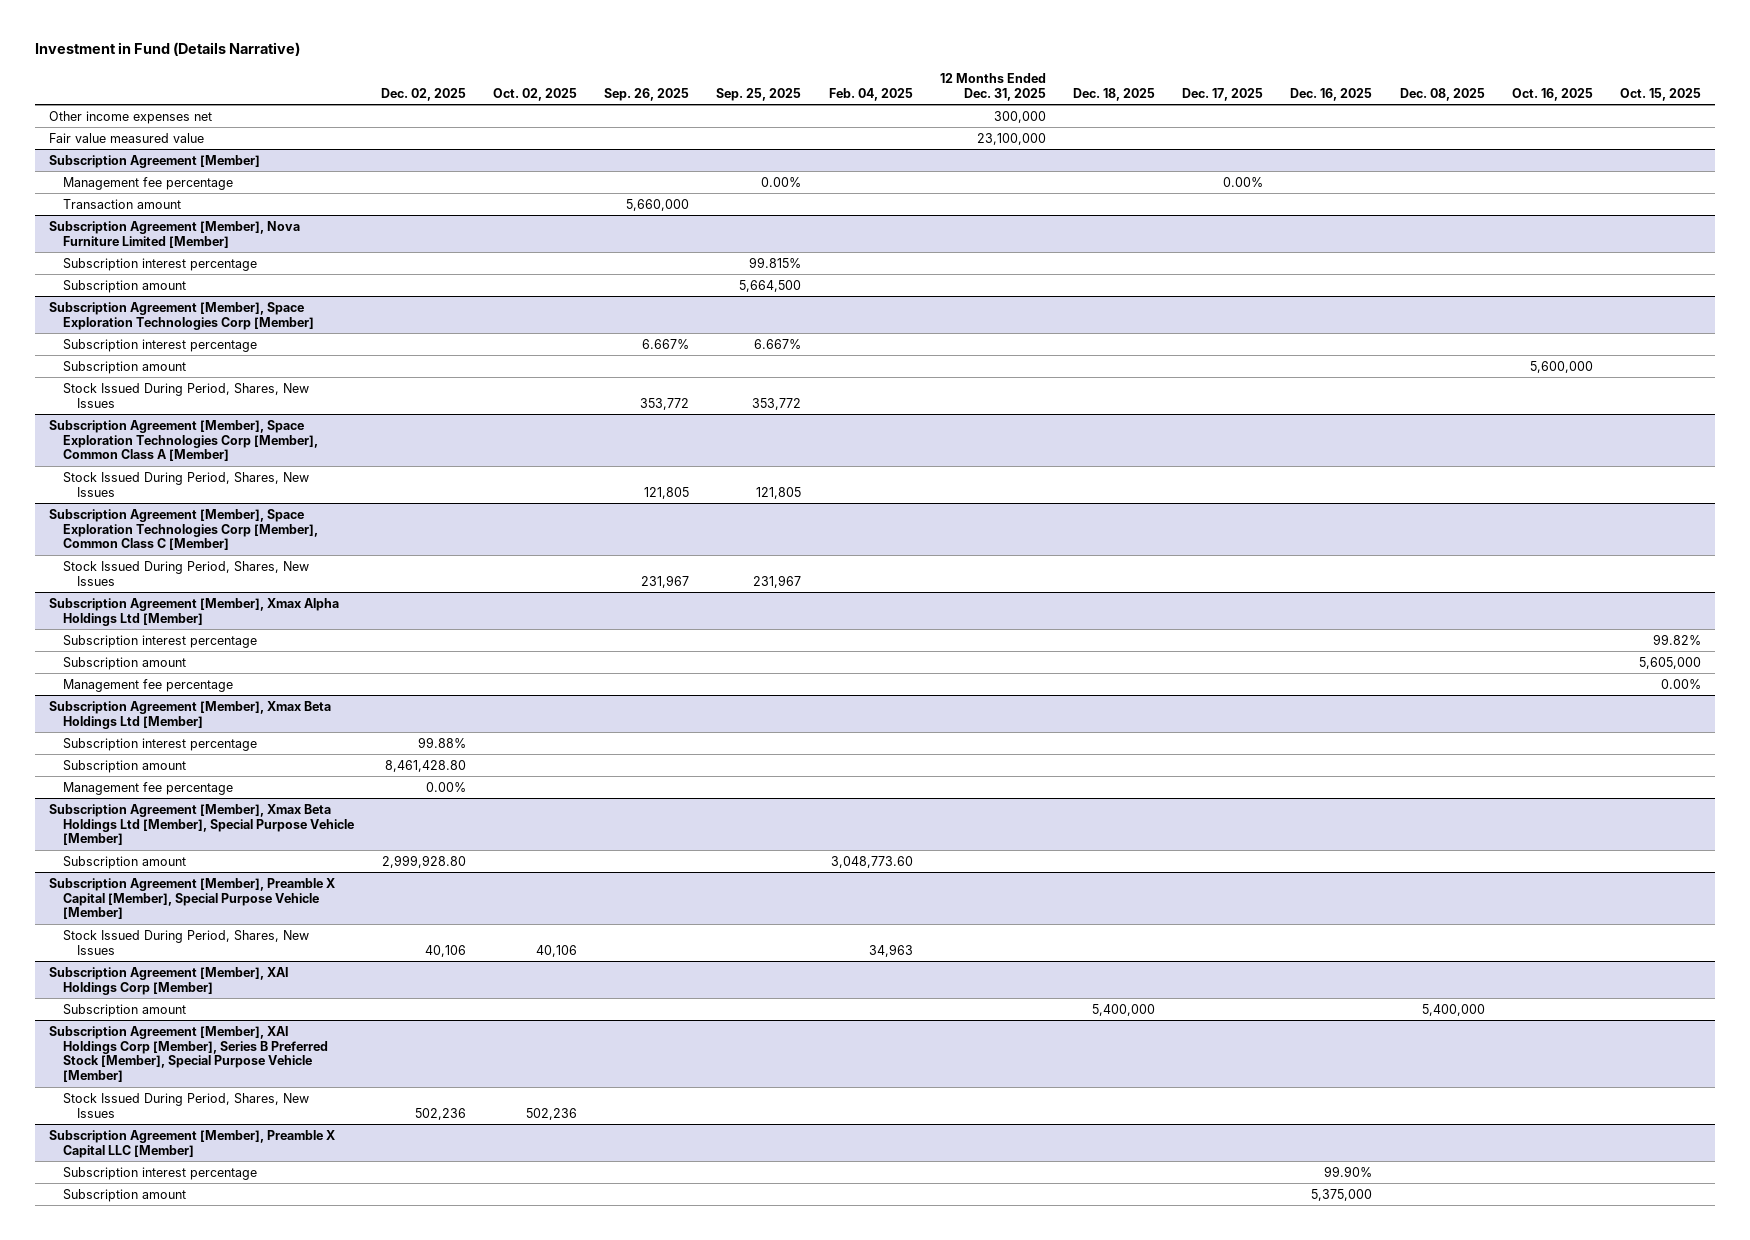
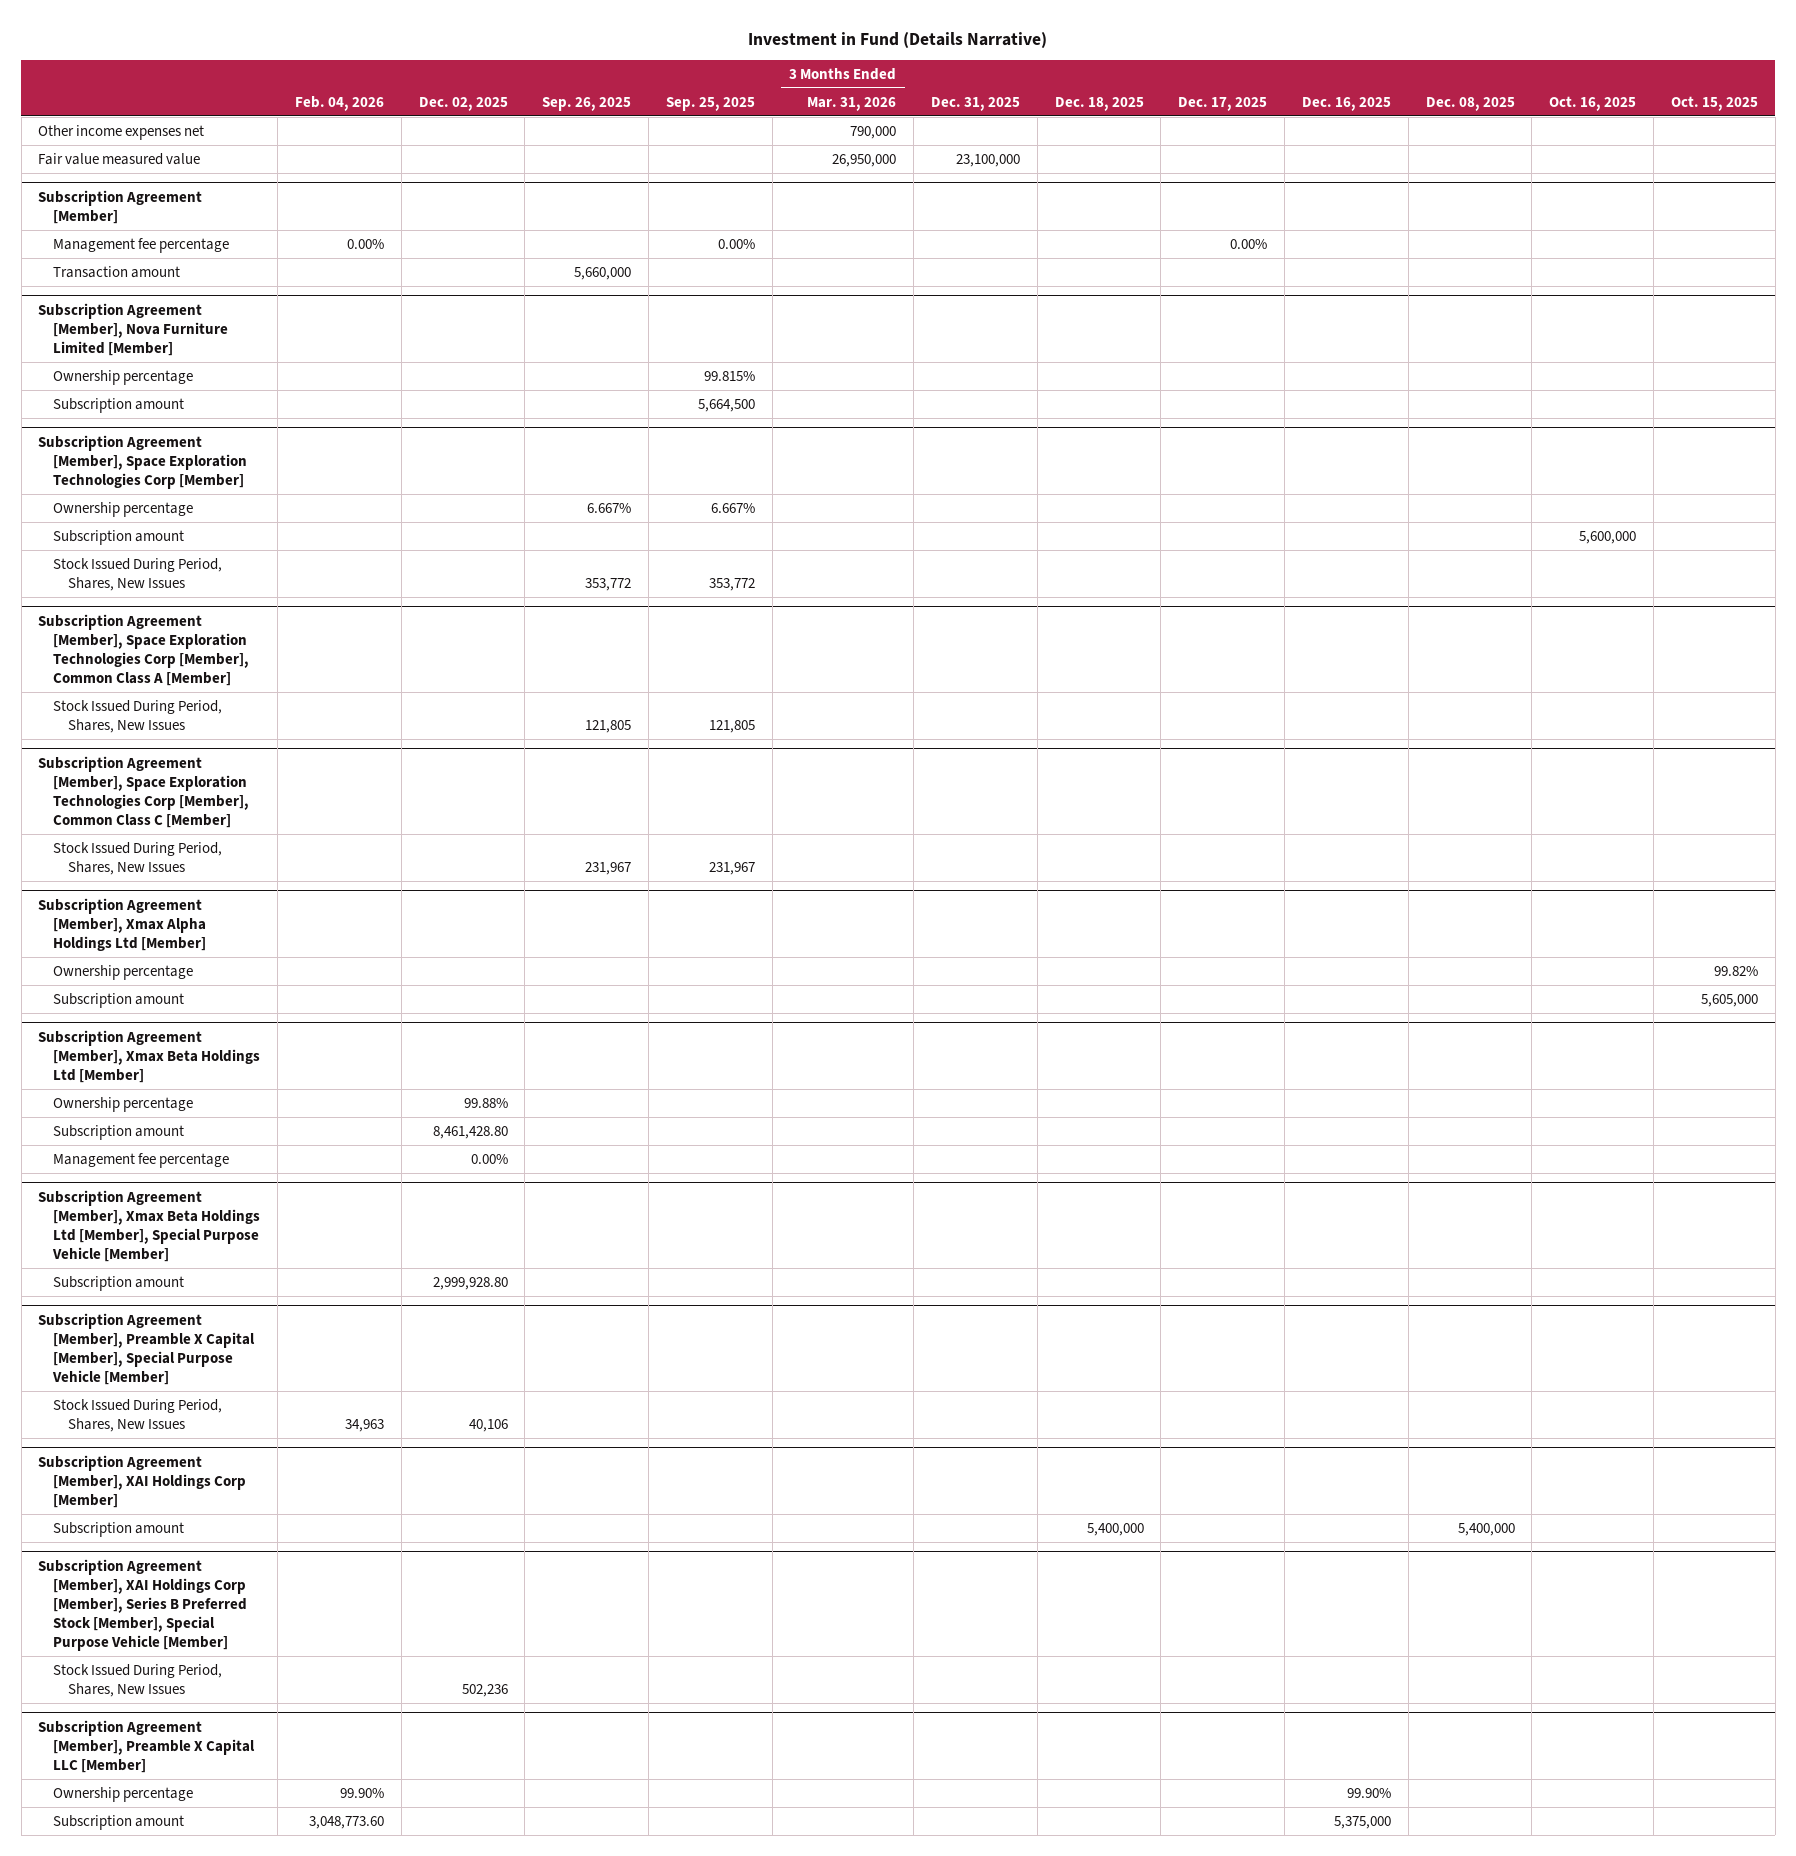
- | Dec. 02, 2025 | Oct. 02, 2025 | Sep. 26, 2025 | Sep. 25, 2025 | Feb. 04, 2025 | 12 Months Ended Dec. 31, 2025 | Dec. 18, 2025 | Dec. 17, 2025 | Dec. 16, 2025 | Dec. 08, 2025 | Oct. 16, 2025 | Oct. 15, 2025
+ | Feb. 04, 2026 | Dec. 02, 2025 | Sep. 26, 2025 | Sep. 25, 2025 | 3 Months Ended Mar. 31, 2026 | Dec. 31, 2025 | Dec. 18, 2025 | Dec. 17, 2025 | Dec. 16, 2025 | Dec. 08, 2025 | Oct. 16, 2025 | Oct. 15, 2025
@ Subscription Agreement [Member], Nova Furniture Limited [Member]
- Subscription interest percentage | | | | 99.815% | | | | | | | |
+ Ownership percentage | | | | 99.815% | | | | | | | |
@ Subscription Agreement [Member], Space Exploration Technologies Corp [Member]
- Subscription interest percentage | | | 6.667% | 6.667% | | | | | | | |
+ Ownership percentage | | | 6.667% | 6.667% | | | | | | | |
@ Subscription Agreement [Member], Xmax Alpha Holdings Ltd [Member]
- Subscription interest percentage | | | | | | | | | | | | 99.82%
+ Ownership percentage | | | | | | | | | | | | 99.82%
- Management fee percentage | | | | | | | | | | | | 0.00%
@ Subscription Agreement [Member], Xmax Beta Holdings Ltd [Member]
- Subscription interest percentage | 99.88% | | | | | | | | | | |
+ Ownership percentage | | 99.88% | | | | | | | | | |
@ Subscription Agreement [Member], Preamble X Capital LLC [Member]
- Subscription interest percentage | | | | | | | | | 99.90% | | |
+ Ownership percentage | 99.90% | | | | | | | | 99.90% | | |

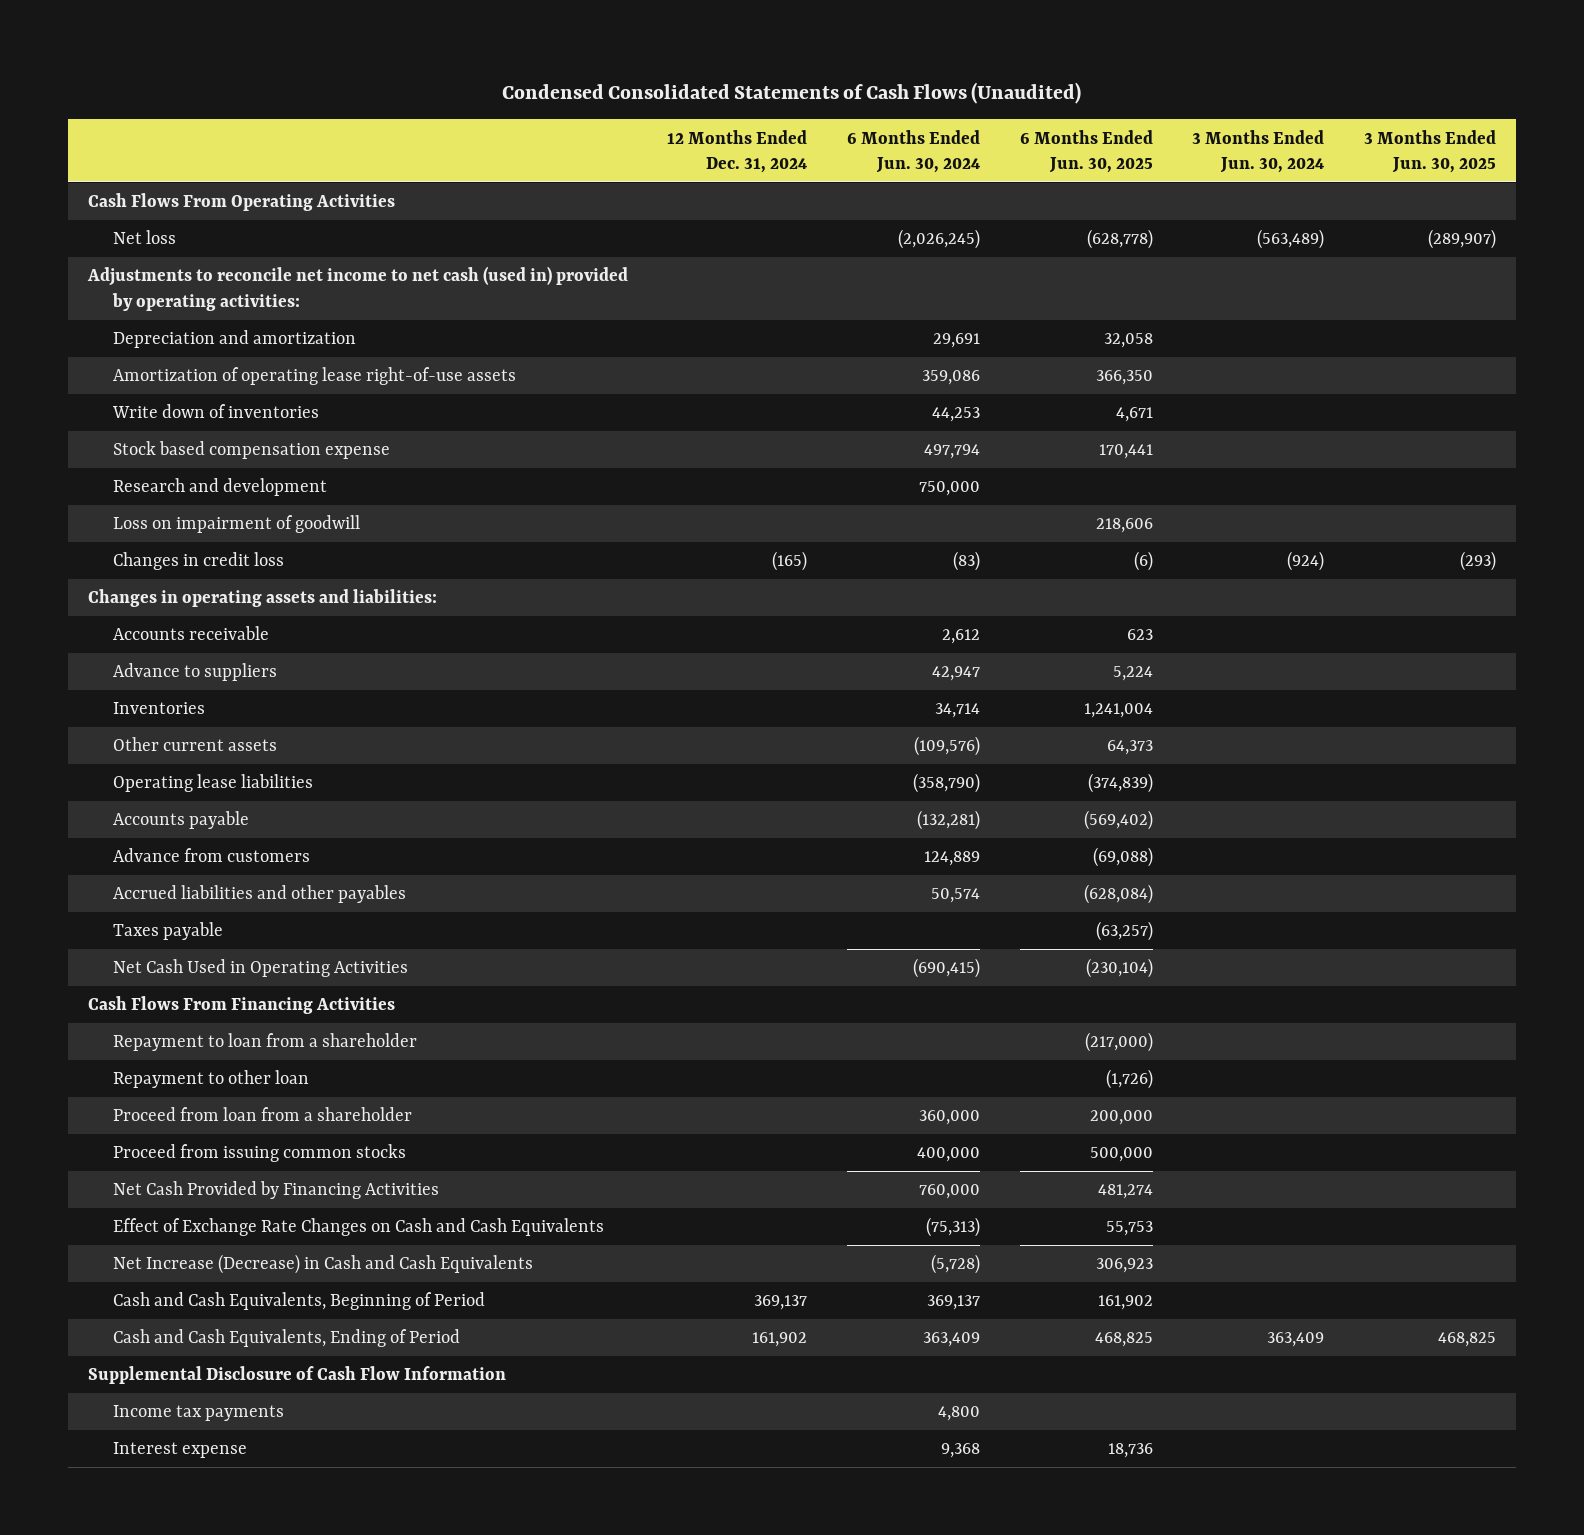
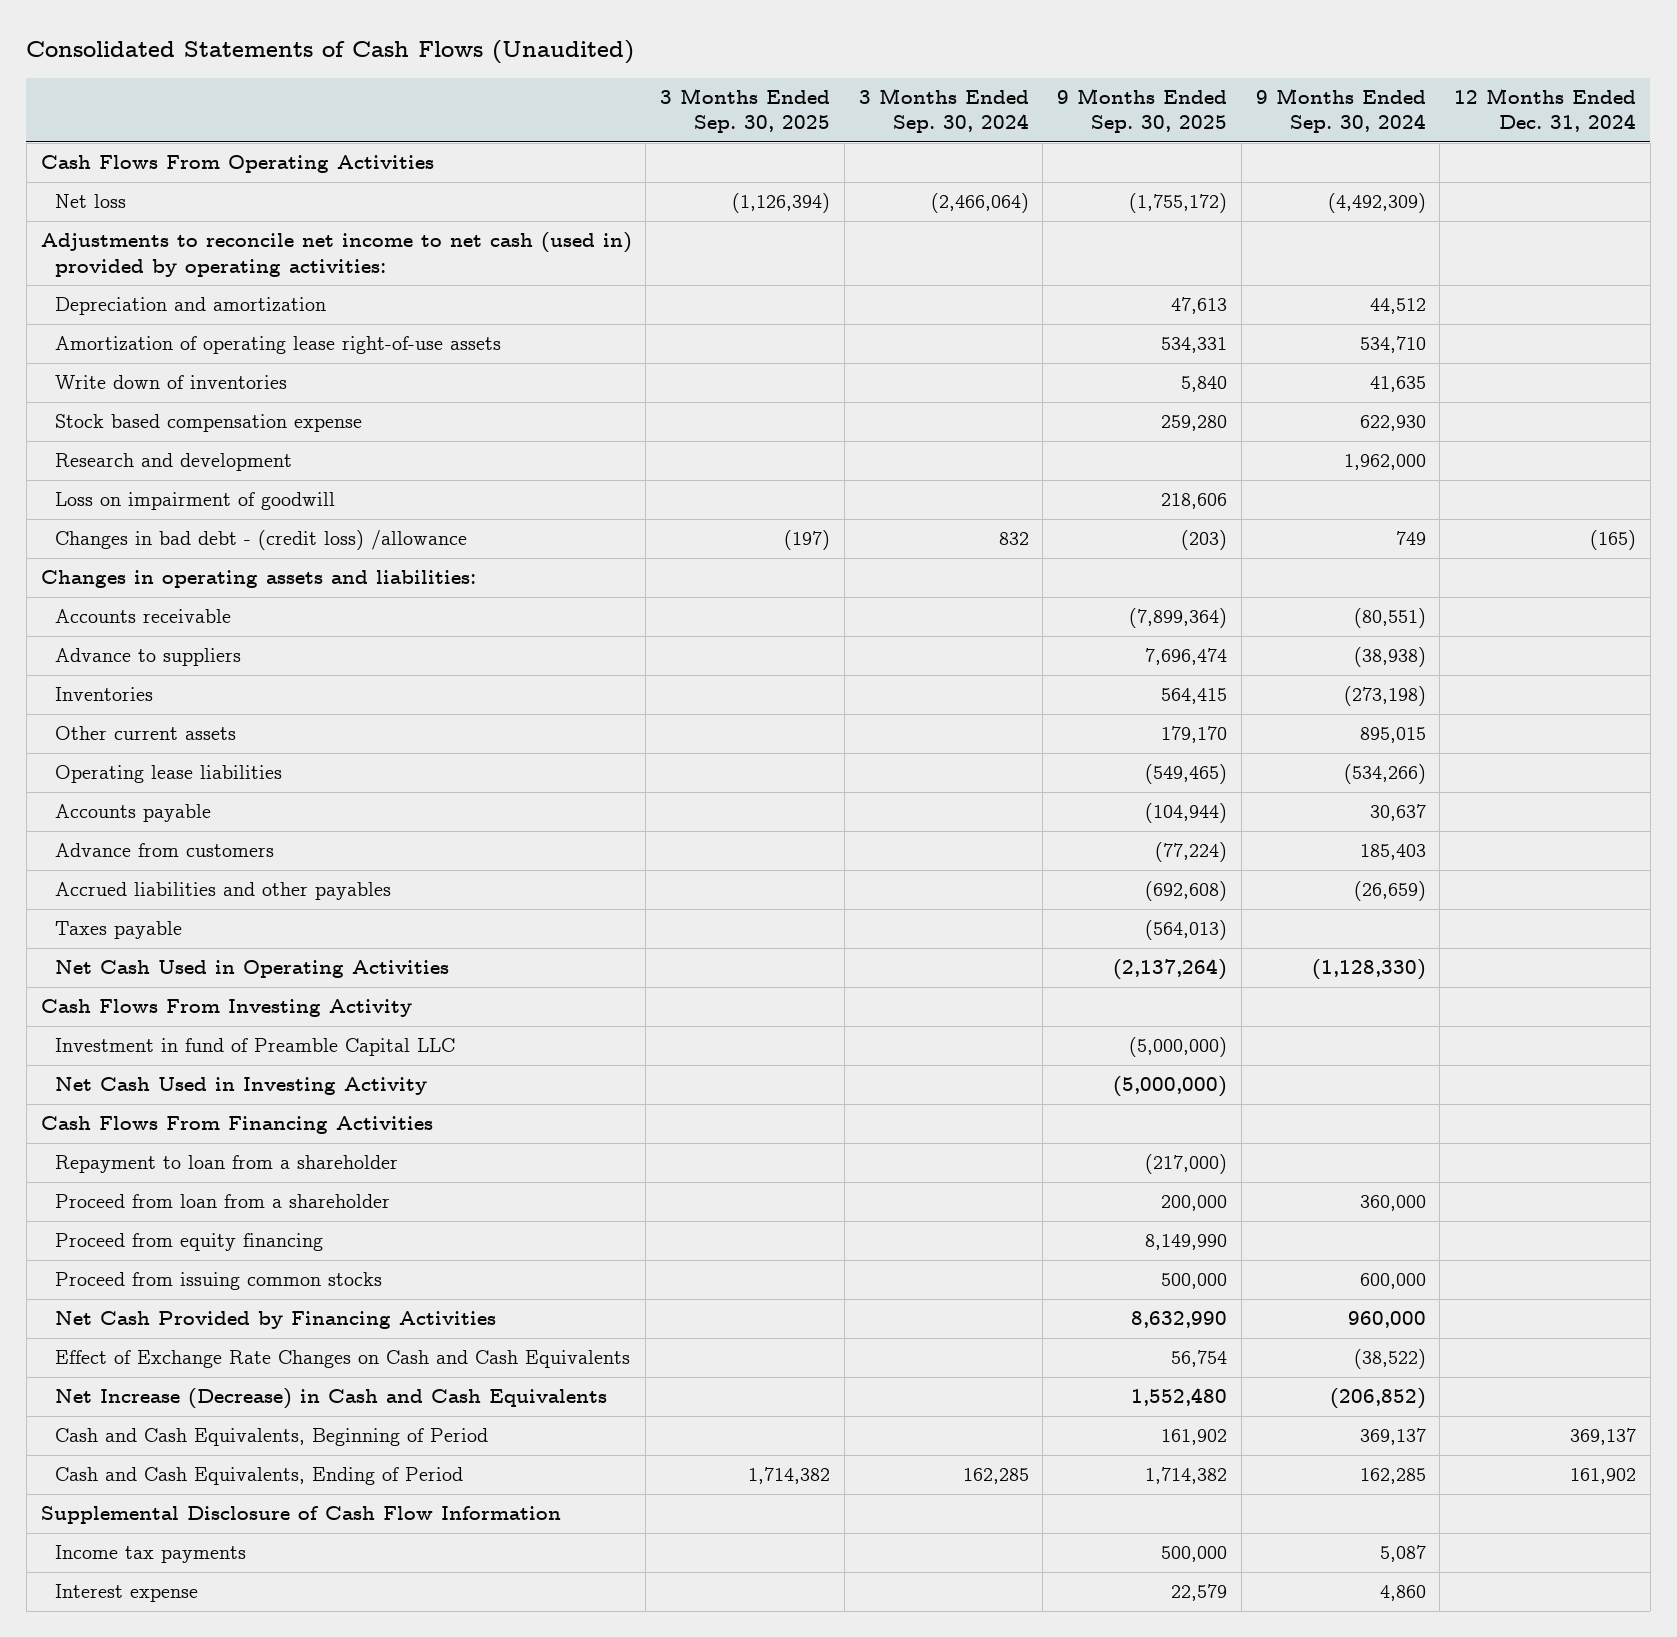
- Condensed Consolidated Statements of Cash Flows (Unaudited)
+ Consolidated Statements of Cash Flows (Unaudited)
- | 12 Months Ended Dec. 31, 2024 | 6 Months Ended Jun. 30, 2024 | 6 Months Ended Jun. 30, 2025 | 3 Months Ended Jun. 30, 2024 | 3 Months Ended Jun. 30, 2025
+ | 3 Months Ended Sep. 30, 2025 | 3 Months Ended Sep. 30, 2024 | 9 Months Ended Sep. 30, 2025 | 9 Months Ended Sep. 30, 2024 | 12 Months Ended Dec. 31, 2024
- Changes in credit loss | (165) | (83) | (6) | (924) | (293)
+ Changes in bad debt - (credit loss) /allowance | (197) | 832 | (203) | 749 | (165)
+ Cash Flows From Investing Activity
+ Investment in fund of Preamble Capital LLC | | | (5,000,000) | |
+ Net Cash Used in Investing Activity | | | (5,000,000) | |
- Repayment to other loan | | | (1,726) | |
+ Proceed from equity financing | | | 8,149,990 | |

